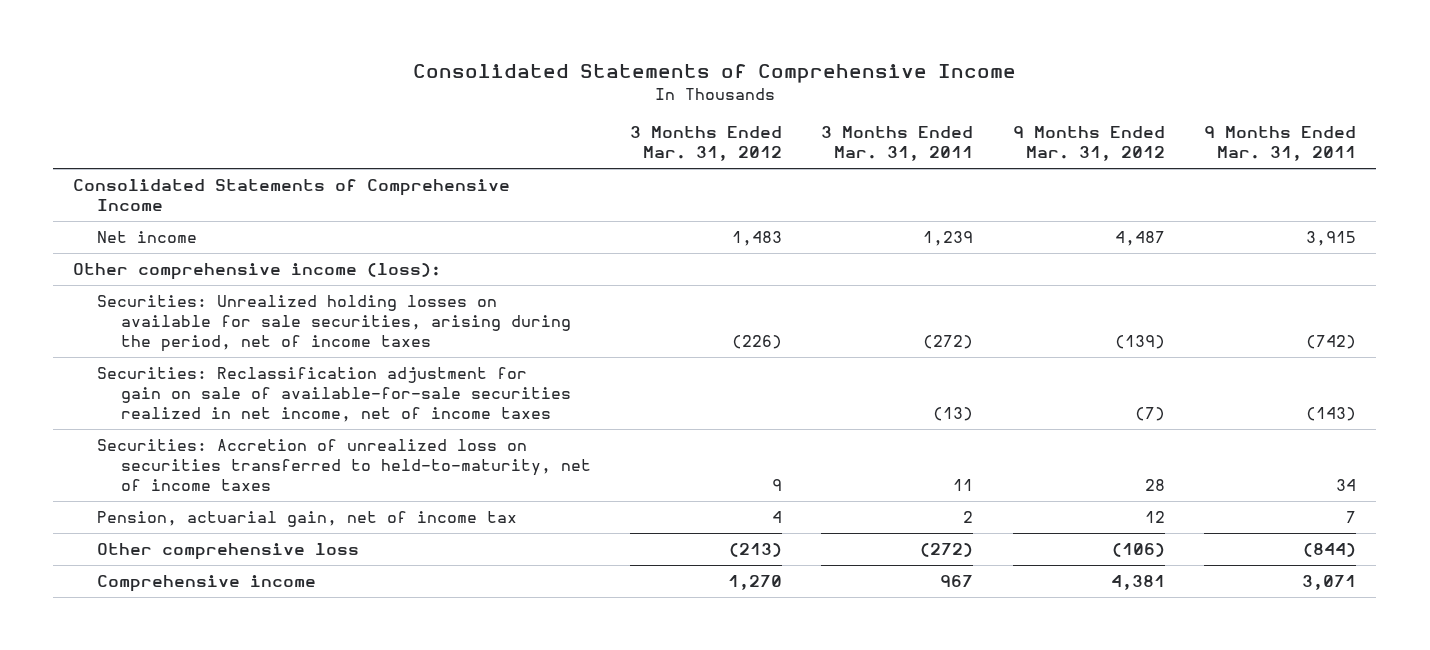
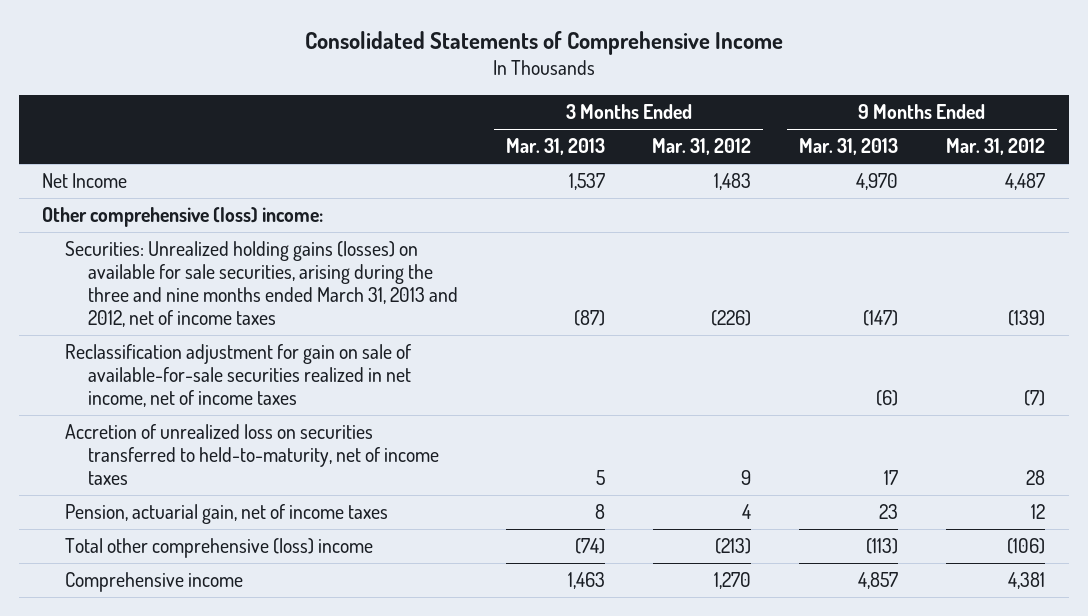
- | 3 Months Ended Mar. 31, 2012 | 3 Months Ended Mar. 31, 2011 | 9 Months Ended Mar. 31, 2012 | 9 Months Ended Mar. 31, 2011
+ | 3 Months Ended Mar. 31, 2013 | 3 Months Ended Mar. 31, 2012 | 9 Months Ended Mar. 31, 2013 | 9 Months Ended Mar. 31, 2012
- Consolidated Statements of Comprehensive Income
- Net income | 1,483 | 1,239 | 4,487 | 3,915
- Other comprehensive income (loss):
- Securities: Unrealized holding losses on available for sale securities, arising during the period, net of income taxes | (226) | (272) | (139) | (742)
- Securities: Reclassification adjustment for gain on sale of available-for-sale securities realized in net income, net of income taxes | | (13) | (7) | (143)
- Securities: Accretion of unrealized loss on securities transferred to held-to-maturity, net of income taxes | 9 | 11 | 28 | 34
- Pension, actuarial gain, net of income tax | 4 | 2 | 12 | 7
- Other comprehensive loss | (213) | (272) | (106) | (844)
+ Net Income | 1,537 | 1,483 | 4,970 | 4,487
+ Other comprehensive (loss) income:
+ Securities: Unrealized holding gains (losses) on available for sale securities, arising during the three and nine months ended March 31, 2013 and 2012, net of income taxes | (87) | (226) | (147) | (139)
+ Reclassification adjustment for gain on sale of available-for-sale securities realized in net income, net of income taxes | | | (6) | (7)
+ Accretion of unrealized loss on securities transferred to held-to-maturity, net of income taxes | 5 | 9 | 17 | 28
+ Pension, actuarial gain, net of income taxes | 8 | 4 | 23 | 12
+ Total other comprehensive (loss) income | (74) | (213) | (113) | (106)

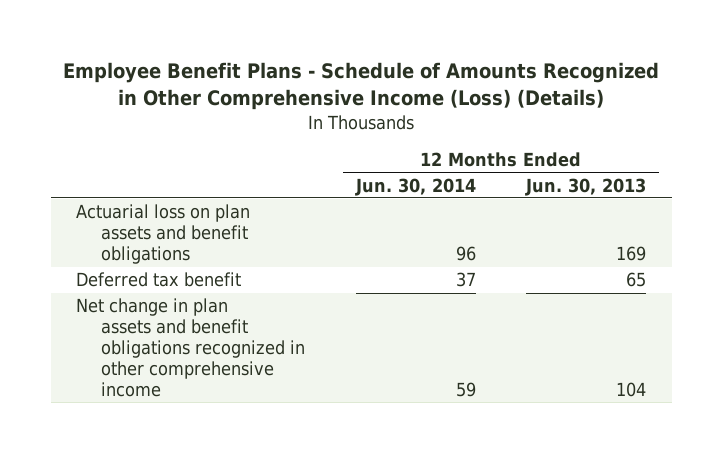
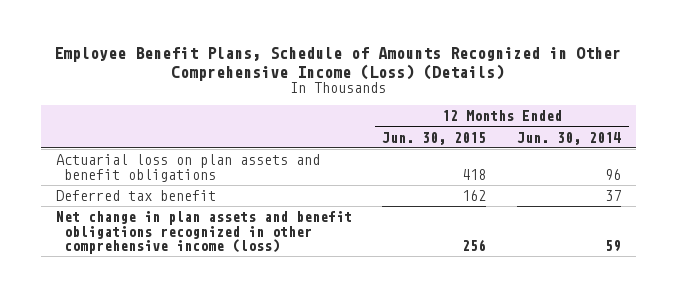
- Employee Benefit Plans - Schedule of Amounts Recognized in Other Comprehensive Income (Loss) (Details)
+ Employee Benefit Plans, Schedule of Amounts Recognized in Other Comprehensive Income (Loss) (Details)
- | 12 Months Ended Jun. 30, 2014 | 12 Months Ended Jun. 30, 2013
+ | 12 Months Ended Jun. 30, 2015 | 12 Months Ended Jun. 30, 2014
- Net change in plan assets and benefit obligations recognized in other comprehensive income | 59 | 104
+ Net change in plan assets and benefit obligations recognized in other comprehensive income (loss) | 256 | 59

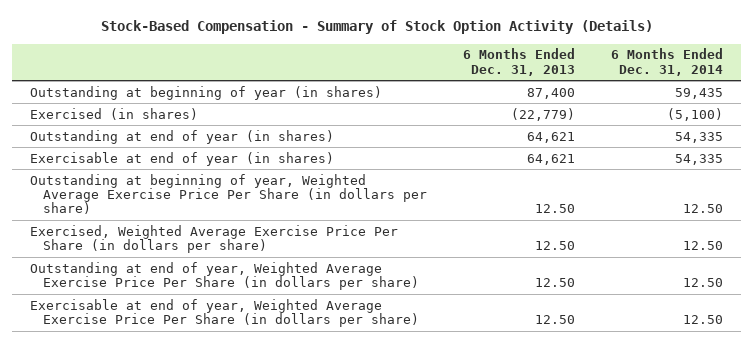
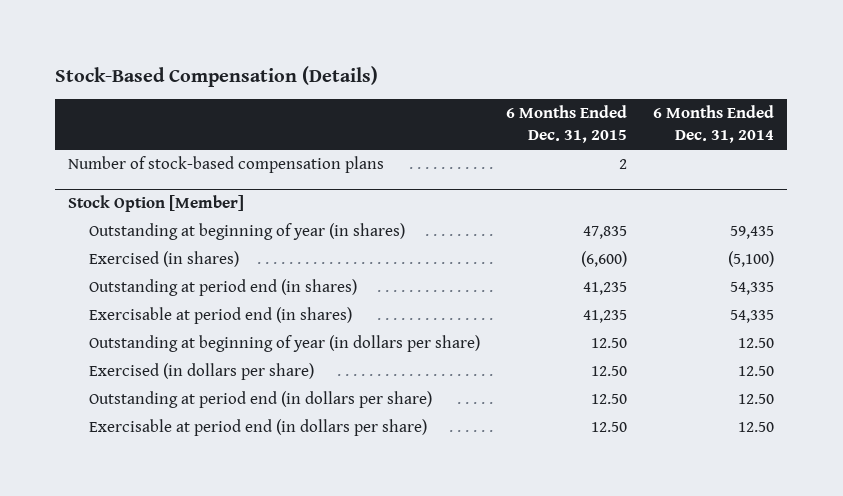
- Stock-Based Compensation - Summary of Stock Option Activity (Details)
+ Stock-Based Compensation (Details)
- | 6 Months Ended Dec. 31, 2013 | 6 Months Ended Dec. 31, 2014
+ | 6 Months Ended Dec. 31, 2015 | 6 Months Ended Dec. 31, 2014
+ Number of stock-based compensation plans | 2 |
+ Stock Option [Member]
- Outstanding at end of year (in shares) | 64,621 | 54,335
- Exercisable at end of year (in shares) | 64,621 | 54,335
- Outstanding at beginning of year, Weighted Average Exercise Price Per Share (in dollars per share) | 12.50 | 12.50
- Exercised, Weighted Average Exercise Price Per Share (in dollars per share) | 12.50 | 12.50
- Outstanding at end of year, Weighted Average Exercise Price Per Share (in dollars per share) | 12.50 | 12.50
- Exercisable at end of year, Weighted Average Exercise Price Per Share (in dollars per share) | 12.50 | 12.50
+ Outstanding at period end (in shares) | 41,235 | 54,335
+ Exercisable at period end (in shares) | 41,235 | 54,335
+ Outstanding at beginning of year (in dollars per share) | 12.50 | 12.50
+ Exercised (in dollars per share) | 12.50 | 12.50
+ Outstanding at period end (in dollars per share) | 12.50 | 12.50
+ Exercisable at period end (in dollars per share) | 12.50 | 12.50

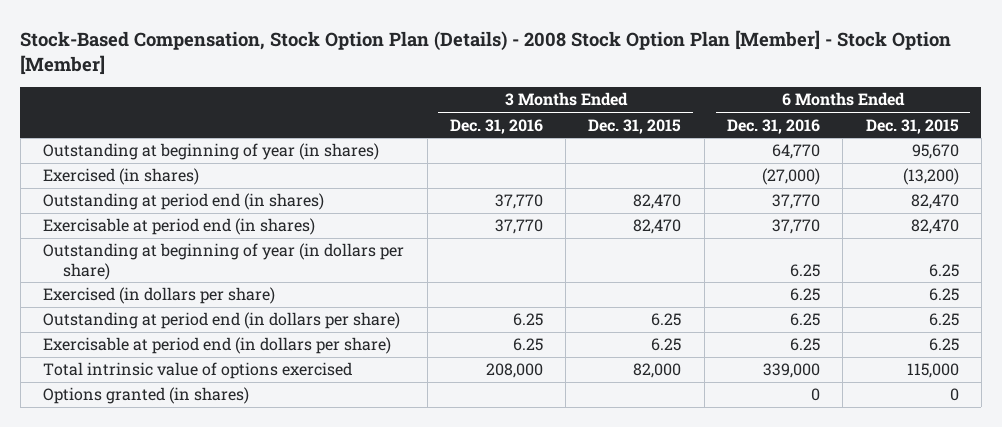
- Stock-Based Compensation (Details)
+ Stock-Based Compensation, Stock Option Plan (Details) - 2008 Stock Option Plan [Member] - Stock Option [Member]
- | 6 Months Ended Dec. 31, 2015 | 6 Months Ended Dec. 31, 2014
+ | 3 Months Ended Dec. 31, 2016 | 3 Months Ended Dec. 31, 2015 | 6 Months Ended Dec. 31, 2016 | 6 Months Ended Dec. 31, 2015
- Number of stock-based compensation plans | 2 |
- Stock Option [Member]
- Outstanding at beginning of year (in shares) | 47,835 | 59,435
- Exercised (in shares) | (6,600) | (5,100)
- Outstanding at period end (in shares) | 41,235 | 54,335
- Exercisable at period end (in shares) | 41,235 | 54,335
- Outstanding at beginning of year (in dollars per share) | 12.50 | 12.50
- Exercised (in dollars per share) | 12.50 | 12.50
- Outstanding at period end (in dollars per share) | 12.50 | 12.50
- Exercisable at period end (in dollars per share) | 12.50 | 12.50
+ Outstanding at beginning of year (in shares) | | | 64,770 | 95,670
+ Exercised (in shares) | | | (27,000) | (13,200)
+ Outstanding at period end (in shares) | 37,770 | 82,470 | 37,770 | 82,470
+ Exercisable at period end (in shares) | 37,770 | 82,470 | 37,770 | 82,470
+ Outstanding at beginning of year (in dollars per share) | | | 6.25 | 6.25
+ Exercised (in dollars per share) | | | 6.25 | 6.25
+ Outstanding at period end (in dollars per share) | 6.25 | 6.25 | 6.25 | 6.25
+ Exercisable at period end (in dollars per share) | 6.25 | 6.25 | 6.25 | 6.25
+ Total intrinsic value of options exercised | 208,000 | 82,000 | 339,000 | 115,000
+ Options granted (in shares) | | | 0 | 0

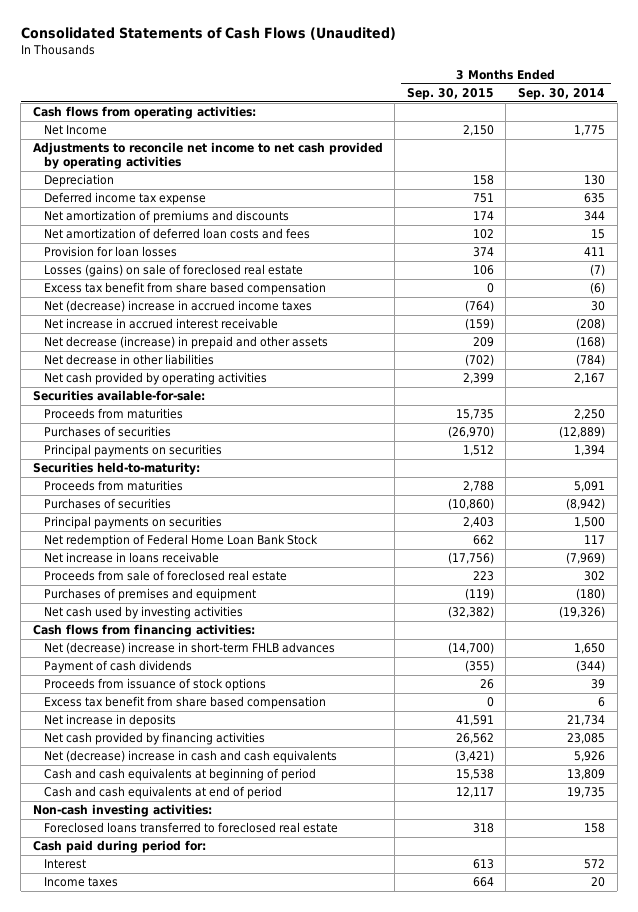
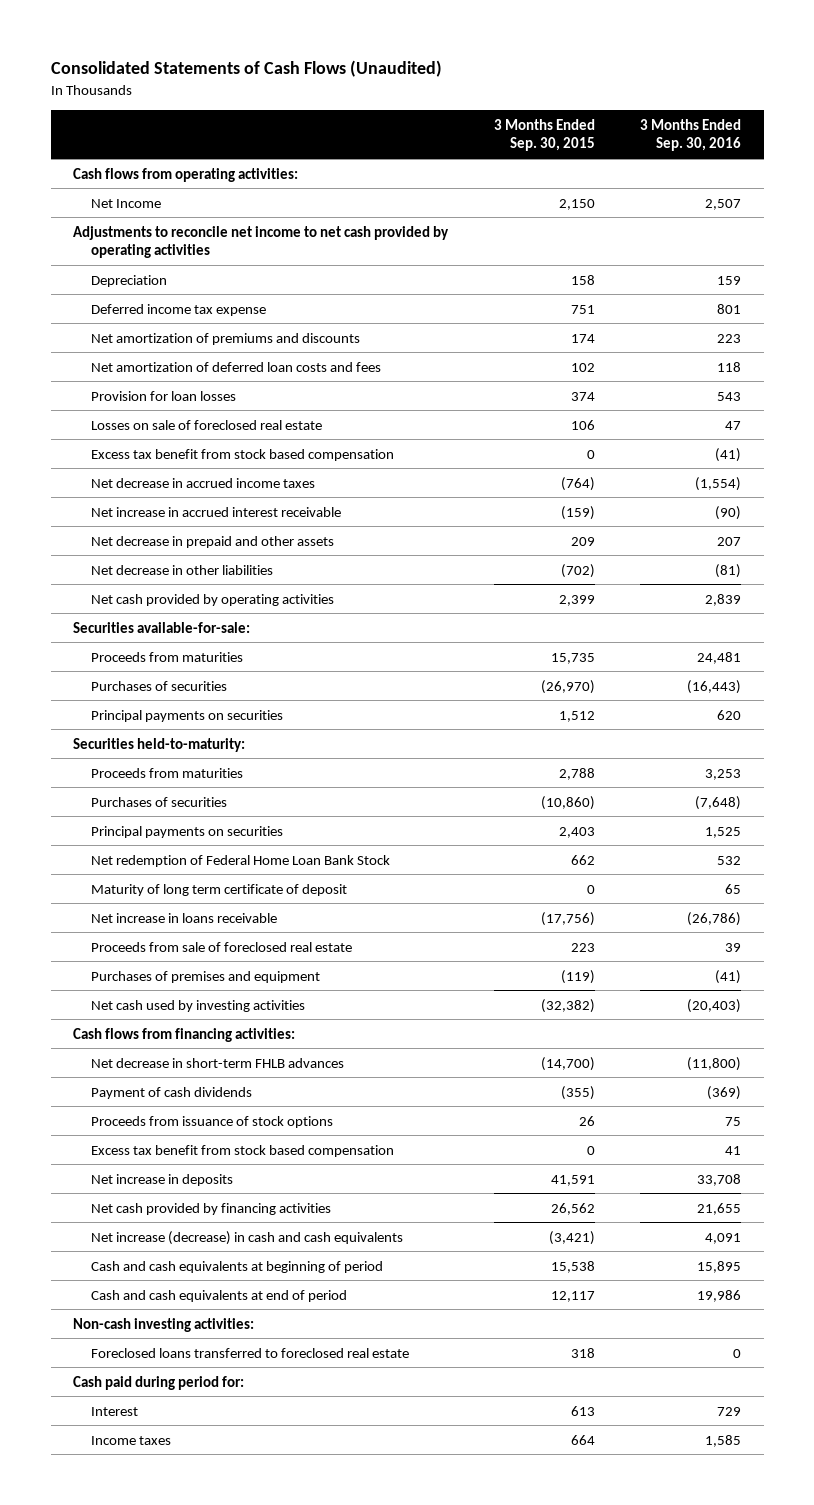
- | 3 Months Ended Sep. 30, 2015 | 3 Months Ended Sep. 30, 2014
+ | 3 Months Ended Sep. 30, 2015 | 3 Months Ended Sep. 30, 2016
- Losses (gains) on sale of foreclosed real estate | 106 | (7)
- Excess tax benefit from share based compensation | 0 | (6)
- Net (decrease) increase in accrued income taxes | (764) | 30
+ Losses on sale of foreclosed real estate | 106 | 47
+ Excess tax benefit from stock based compensation | 0 | (41)
+ Net decrease in accrued income taxes | (764) | (1,554)
- Net decrease (increase) in prepaid and other assets | 209 | (168)
+ Net decrease in prepaid and other assets | 209 | 207
+ Maturity of long term certificate of deposit | 0 | 65
- Net (decrease) increase in short-term FHLB advances | (14,700) | 1,650
+ Net decrease in short-term FHLB advances | (14,700) | (11,800)
- Excess tax benefit from share based compensation | 0 | 6
+ Excess tax benefit from stock based compensation | 0 | 41
- Net (decrease) increase in cash and cash equivalents | (3,421) | 5,926
+ Net increase (decrease) in cash and cash equivalents | (3,421) | 4,091

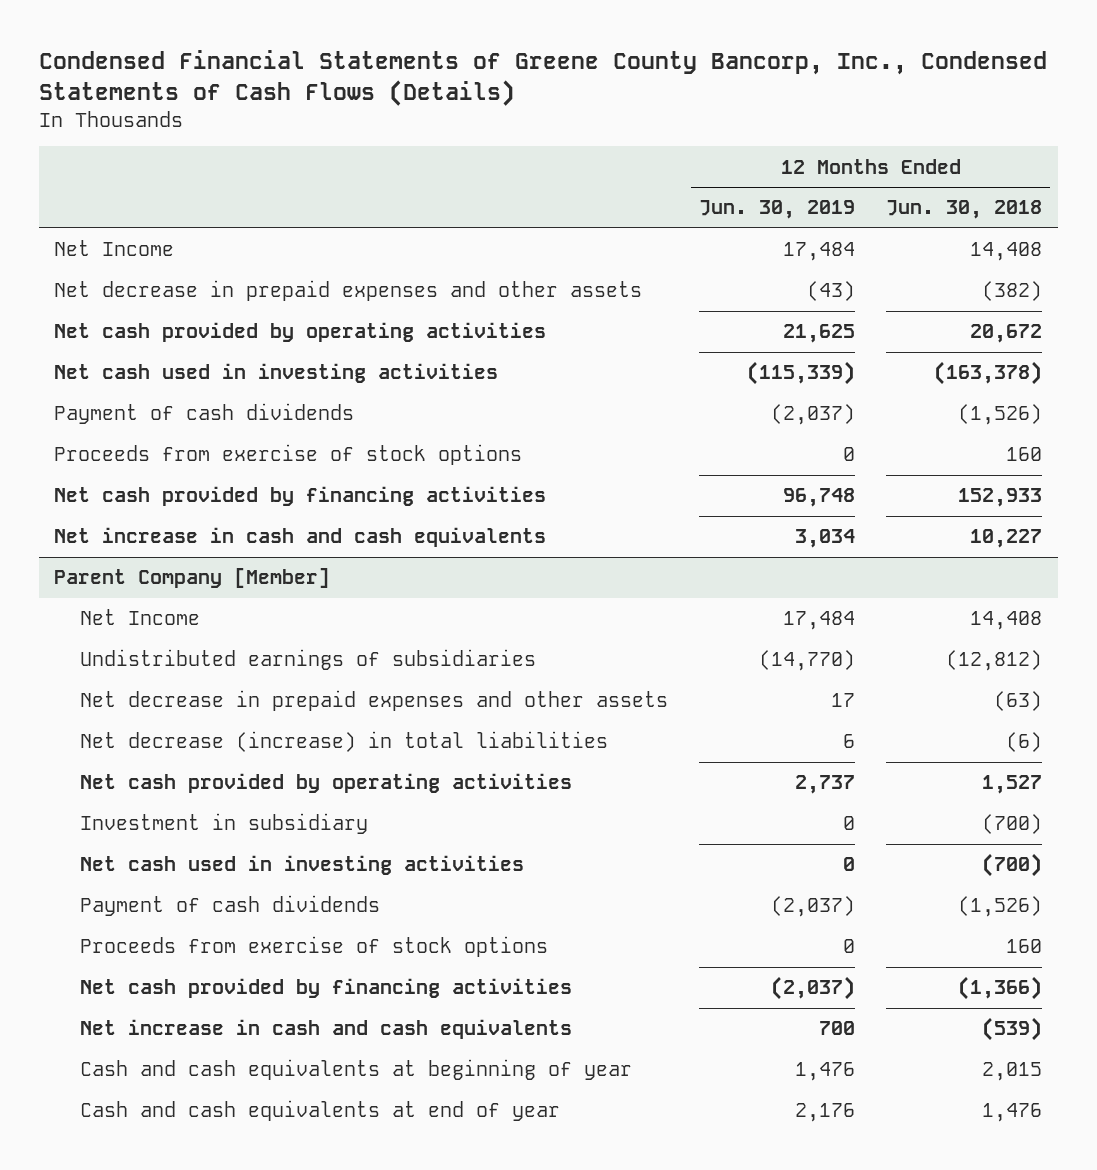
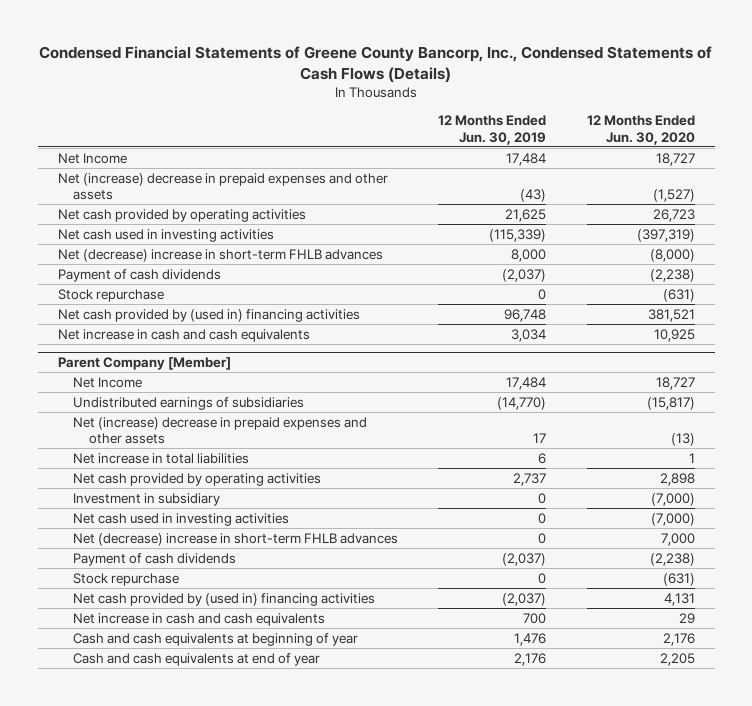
- | 12 Months Ended Jun. 30, 2019 | 12 Months Ended Jun. 30, 2018
+ | 12 Months Ended Jun. 30, 2019 | 12 Months Ended Jun. 30, 2020
- Net decrease in prepaid expenses and other assets | (43) | (382)
+ Net (increase) decrease in prepaid expenses and other assets | (43) | (1,527)
+ Net (decrease) increase in short-term FHLB advances | 8,000 | (8,000)
- Proceeds from exercise of stock options | 0 | 160
- Net cash provided by financing activities | 96,748 | 152,933
+ Stock repurchase | 0 | (631)
+ Net cash provided by (used in) financing activities | 96,748 | 381,521
@ Parent Company [Member]
- Net decrease in prepaid expenses and other assets | 17 | (63)
- Net decrease (increase) in total liabilities | 6 | (6)
+ Net (increase) decrease in prepaid expenses and other assets | 17 | (13)
+ Net increase in total liabilities | 6 | 1
+ Net (decrease) increase in short-term FHLB advances | 0 | 7,000
- Proceeds from exercise of stock options | 0 | 160
- Net cash provided by financing activities | (2,037) | (1,366)
+ Stock repurchase | 0 | (631)
+ Net cash provided by (used in) financing activities | (2,037) | 4,131

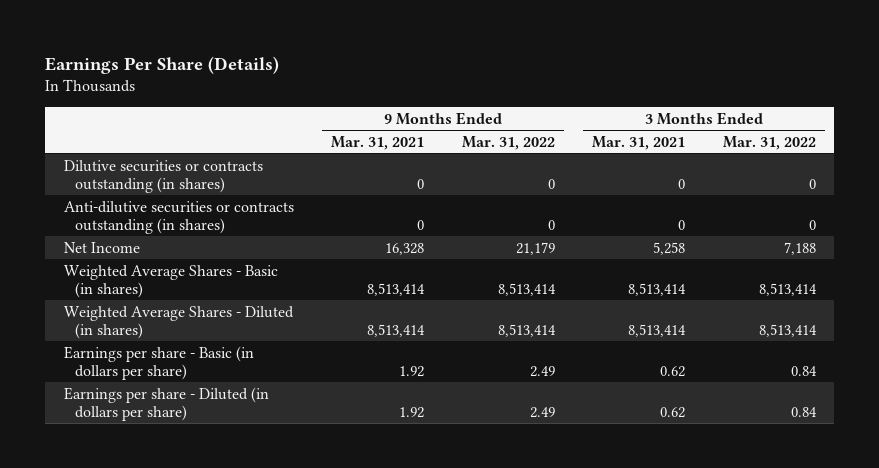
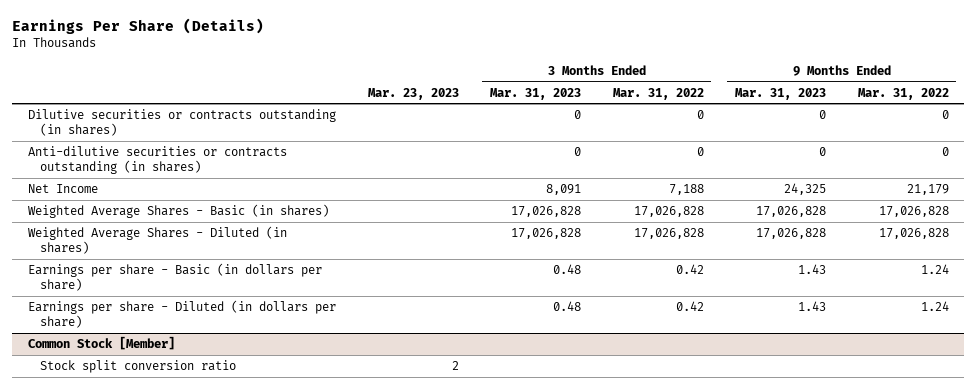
- | 9 Months Ended Mar. 31, 2021 | 9 Months Ended Mar. 31, 2022 | 3 Months Ended Mar. 31, 2021 | 3 Months Ended Mar. 31, 2022
+ | Mar. 23, 2023 | 3 Months Ended Mar. 31, 2023 | 3 Months Ended Mar. 31, 2022 | 9 Months Ended Mar. 31, 2023 | 9 Months Ended Mar. 31, 2022
- Weighted Average Shares - Basic (in shares) | 8,513,414 | 8,513,414 | 8,513,414 | 8,513,414
- Weighted Average Shares - Diluted (in shares) | 8,513,414 | 8,513,414 | 8,513,414 | 8,513,414
- Earnings per share - Basic (in dollars per share) | 1.92 | 2.49 | 0.62 | 0.84
- Earnings per share - Diluted (in dollars per share) | 1.92 | 2.49 | 0.62 | 0.84
+ Weighted Average Shares - Basic (in shares) | | 17,026,828 | 17,026,828 | 17,026,828 | 17,026,828
+ Weighted Average Shares - Diluted (in shares) | | 17,026,828 | 17,026,828 | 17,026,828 | 17,026,828
+ Earnings per share - Basic (in dollars per share) | | 0.48 | 0.42 | 1.43 | 1.24
+ Earnings per share - Diluted (in dollars per share) | | 0.48 | 0.42 | 1.43 | 1.24
+ Common Stock [Member]
+ Stock split conversion ratio | 2 | | | |

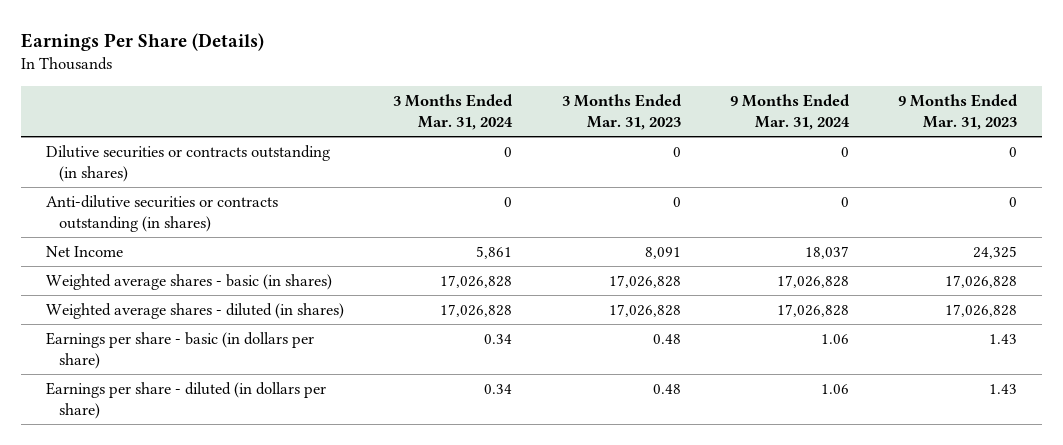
- | Mar. 23, 2023 | 3 Months Ended Mar. 31, 2023 | 3 Months Ended Mar. 31, 2022 | 9 Months Ended Mar. 31, 2023 | 9 Months Ended Mar. 31, 2022
+ | 3 Months Ended Mar. 31, 2024 | 3 Months Ended Mar. 31, 2023 | 9 Months Ended Mar. 31, 2024 | 9 Months Ended Mar. 31, 2023
- Weighted Average Shares - Basic (in shares) | | 17,026,828 | 17,026,828 | 17,026,828 | 17,026,828
- Weighted Average Shares - Diluted (in shares) | | 17,026,828 | 17,026,828 | 17,026,828 | 17,026,828
- Earnings per share - Basic (in dollars per share) | | 0.48 | 0.42 | 1.43 | 1.24
- Earnings per share - Diluted (in dollars per share) | | 0.48 | 0.42 | 1.43 | 1.24
- Common Stock [Member]
- Stock split conversion ratio | 2 | | | |
+ Weighted average shares - basic (in shares) | 17,026,828 | 17,026,828 | 17,026,828 | 17,026,828
+ Weighted average shares - diluted (in shares) | 17,026,828 | 17,026,828 | 17,026,828 | 17,026,828
+ Earnings per share - basic (in dollars per share) | 0.34 | 0.48 | 1.06 | 1.43
+ Earnings per share - diluted (in dollars per share) | 0.34 | 0.48 | 1.06 | 1.43

